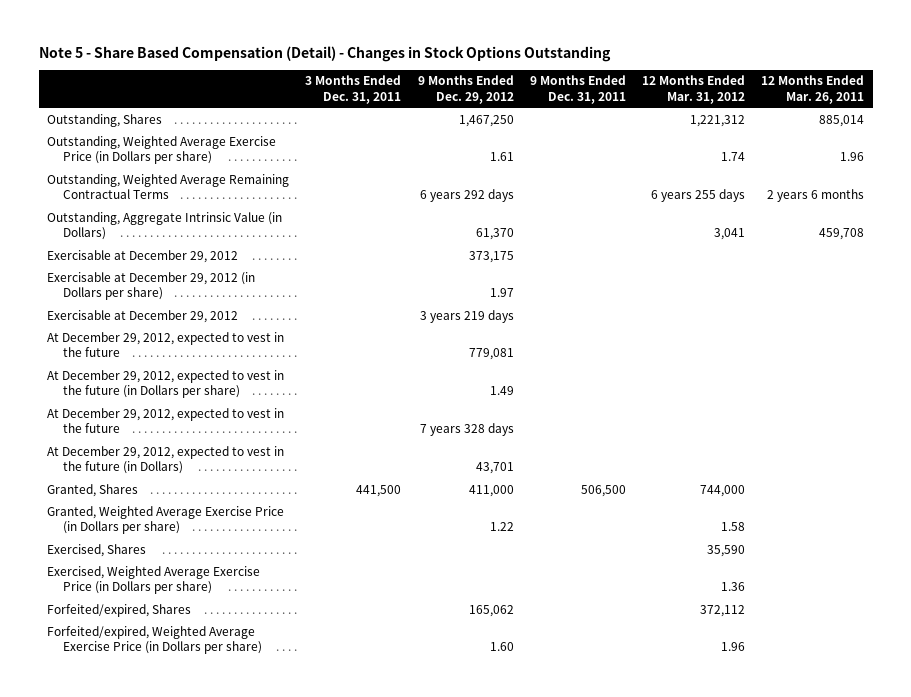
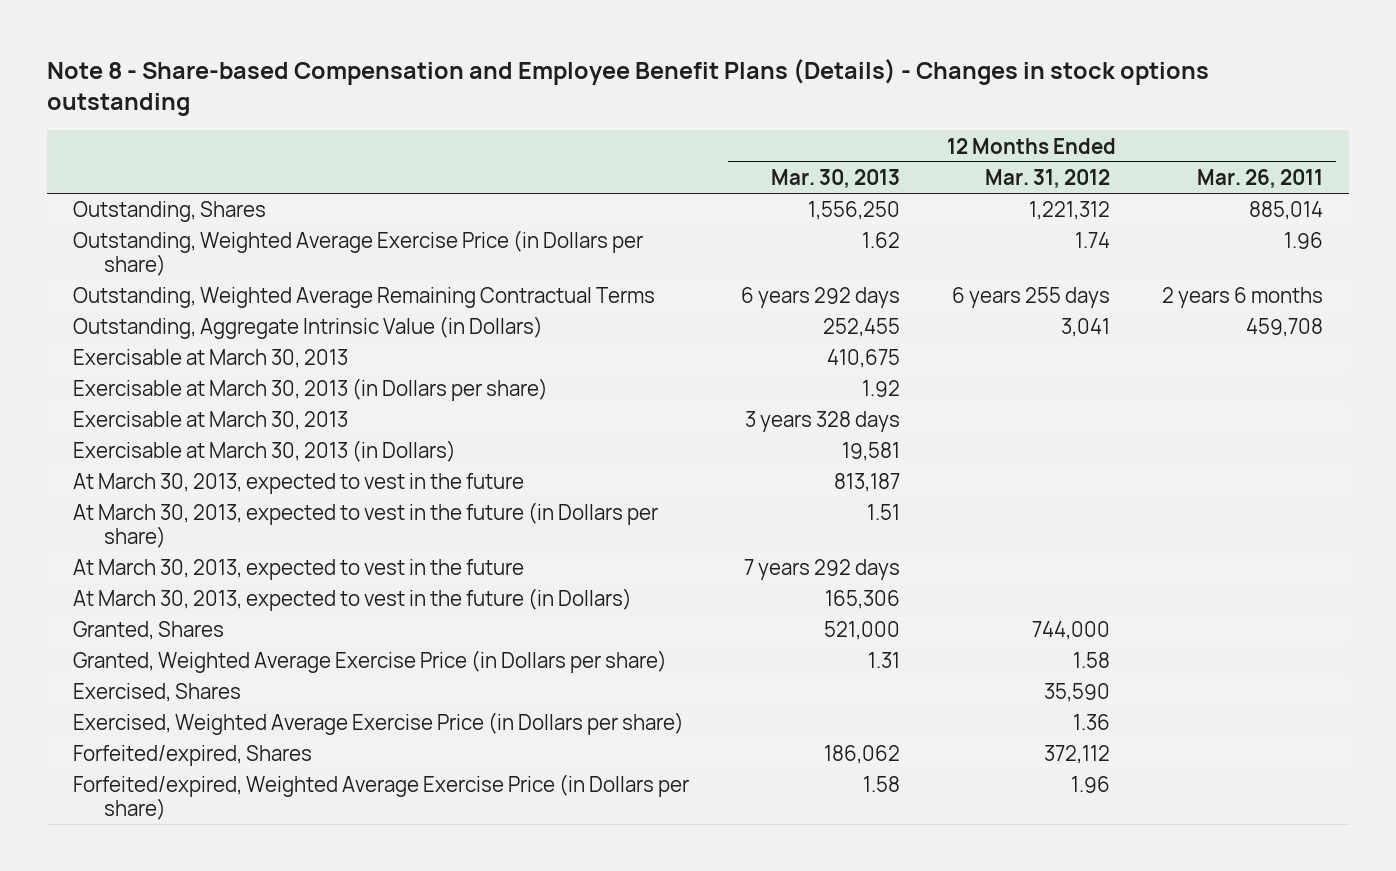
- Note 5 - Share Based Compensation (Detail) - Changes in Stock Options Outstanding
+ Note 8 - Share-based Compensation and Employee Benefit Plans (Details) - Changes in stock options outstanding
- | 3 Months Ended Dec. 31, 2011 | 9 Months Ended Dec. 29, 2012 | 9 Months Ended Dec. 31, 2011 | 12 Months Ended Mar. 31, 2012 | 12 Months Ended Mar. 26, 2011
+ | 12 Months Ended Mar. 30, 2013 | 12 Months Ended Mar. 31, 2012 | 12 Months Ended Mar. 26, 2011
- Exercisable at December 29, 2012 | | 373,175 | | |
- Exercisable at December 29, 2012 (in Dollars per share) | | 1.97 | | |
- Exercisable at December 29, 2012 | | 3 years 219 days | | |
- At December 29, 2012, expected to vest in the future | | 779,081 | | |
- At December 29, 2012, expected to vest in the future (in Dollars per share) | | 1.49 | | |
- At December 29, 2012, expected to vest in the future | | 7 years 328 days | | |
- At December 29, 2012, expected to vest in the future (in Dollars) | | 43,701 | | |
+ Exercisable at March 30, 2013 | 410,675 | |
+ Exercisable at March 30, 2013 (in Dollars per share) | 1.92 | |
+ Exercisable at March 30, 2013 | 3 years 328 days | |
+ Exercisable at March 30, 2013 (in Dollars) | 19,581 | |
+ At March 30, 2013, expected to vest in the future | 813,187 | |
+ At March 30, 2013, expected to vest in the future (in Dollars per share) | 1.51 | |
+ At March 30, 2013, expected to vest in the future | 7 years 292 days | |
+ At March 30, 2013, expected to vest in the future (in Dollars) | 165,306 | |

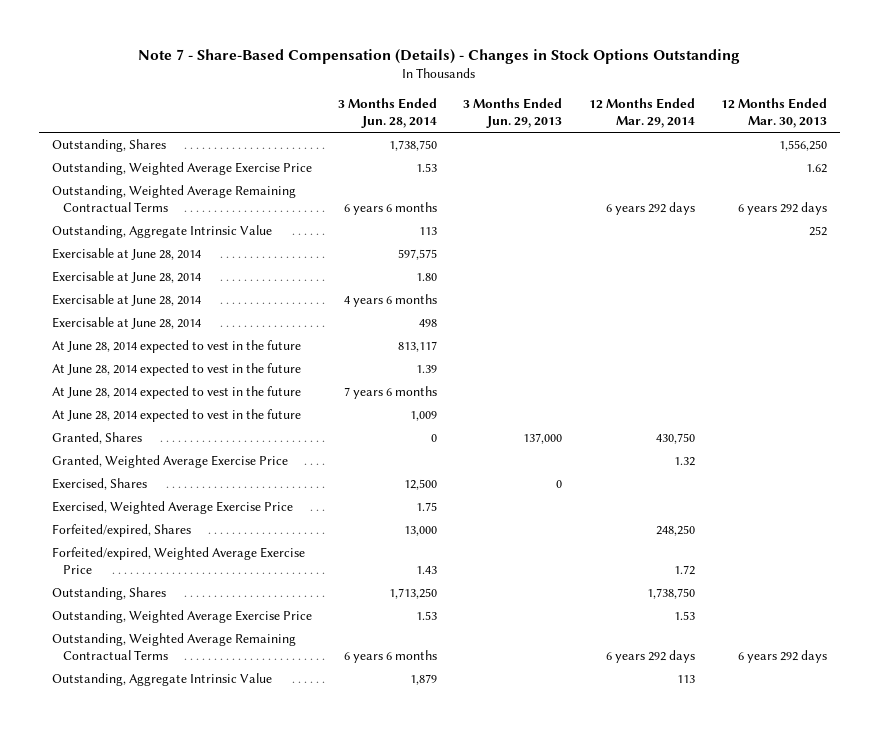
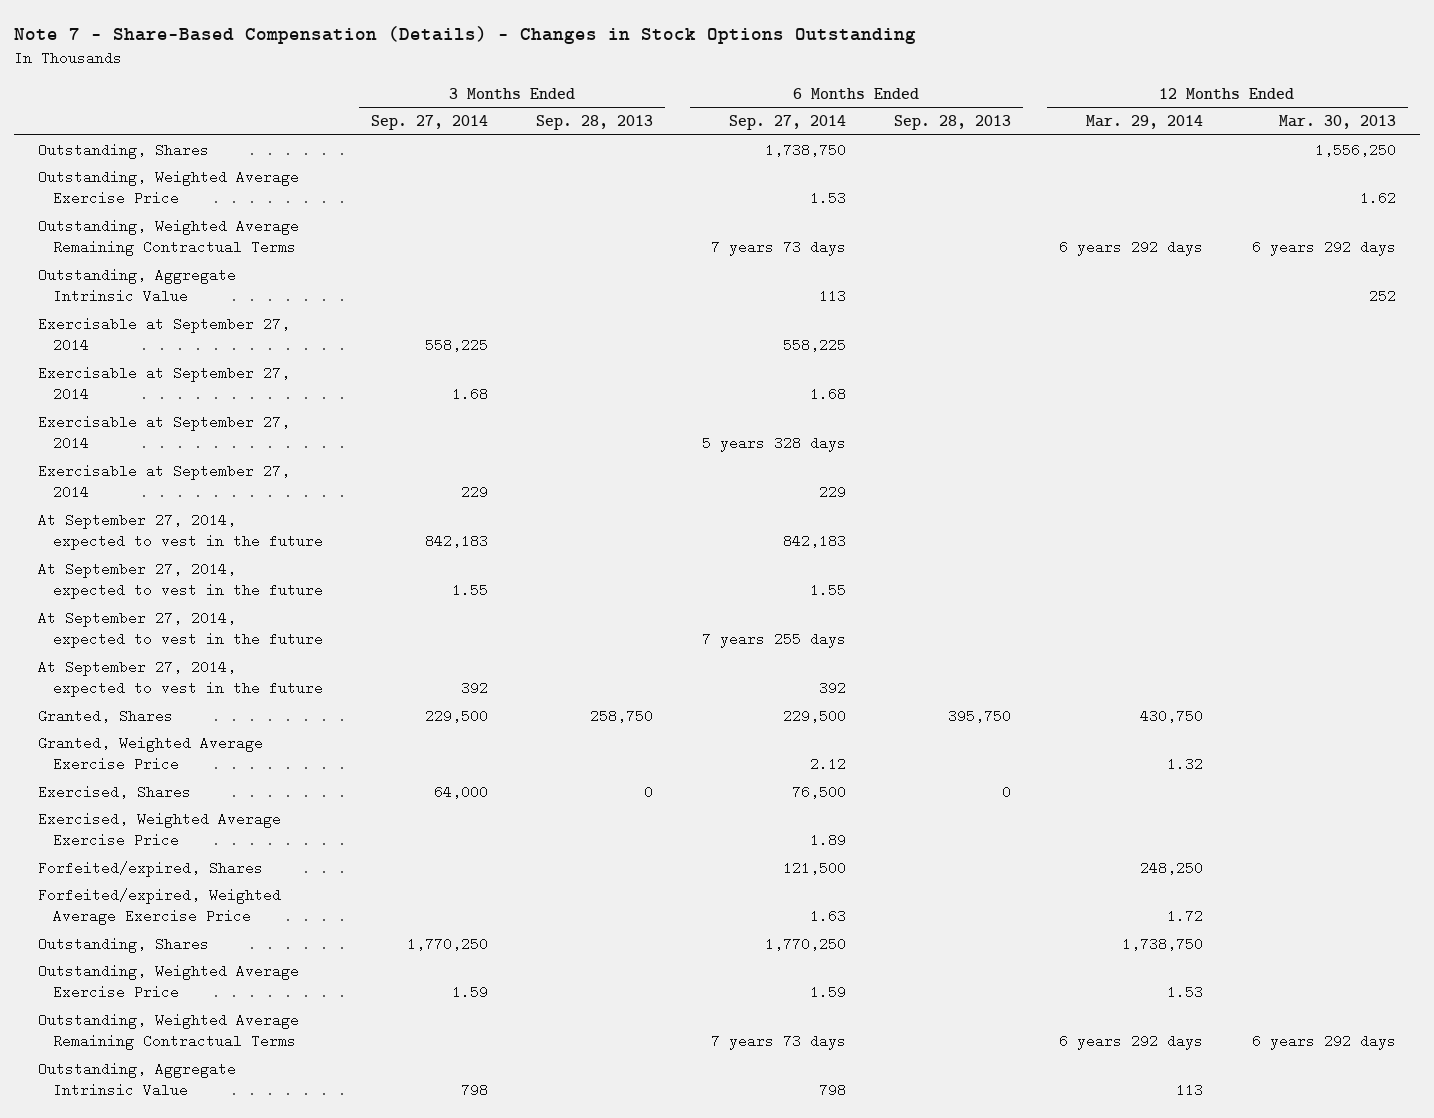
- | 3 Months Ended Jun. 28, 2014 | 3 Months Ended Jun. 29, 2013 | 12 Months Ended Mar. 29, 2014 | 12 Months Ended Mar. 30, 2013
+ | 3 Months Ended Sep. 27, 2014 | 3 Months Ended Sep. 28, 2013 | 6 Months Ended Sep. 27, 2014 | 6 Months Ended Sep. 28, 2013 | 12 Months Ended Mar. 29, 2014 | 12 Months Ended Mar. 30, 2013
- Exercisable at June 28, 2014 | 597,575 | | |
- Exercisable at June 28, 2014 | 1.80 | | |
- Exercisable at June 28, 2014 | 4 years 6 months | | |
- Exercisable at June 28, 2014 | 498 | | |
- At June 28, 2014 expected to vest in the future | 813,117 | | |
- At June 28, 2014 expected to vest in the future | 1.39 | | |
- At June 28, 2014 expected to vest in the future | 7 years 6 months | | |
- At June 28, 2014 expected to vest in the future | 1,009 | | |
+ Exercisable at September 27, 2014 | 558,225 | | 558,225 | | |
+ Exercisable at September 27, 2014 | 1.68 | | 1.68 | | |
+ Exercisable at September 27, 2014 | | | 5 years 328 days | | |
+ Exercisable at September 27, 2014 | 229 | | 229 | | |
+ At September 27, 2014, expected to vest in the future | 842,183 | | 842,183 | | |
+ At September 27, 2014, expected to vest in the future | 1.55 | | 1.55 | | |
+ At September 27, 2014, expected to vest in the future | | | 7 years 255 days | | |
+ At September 27, 2014, expected to vest in the future | 392 | | 392 | | |

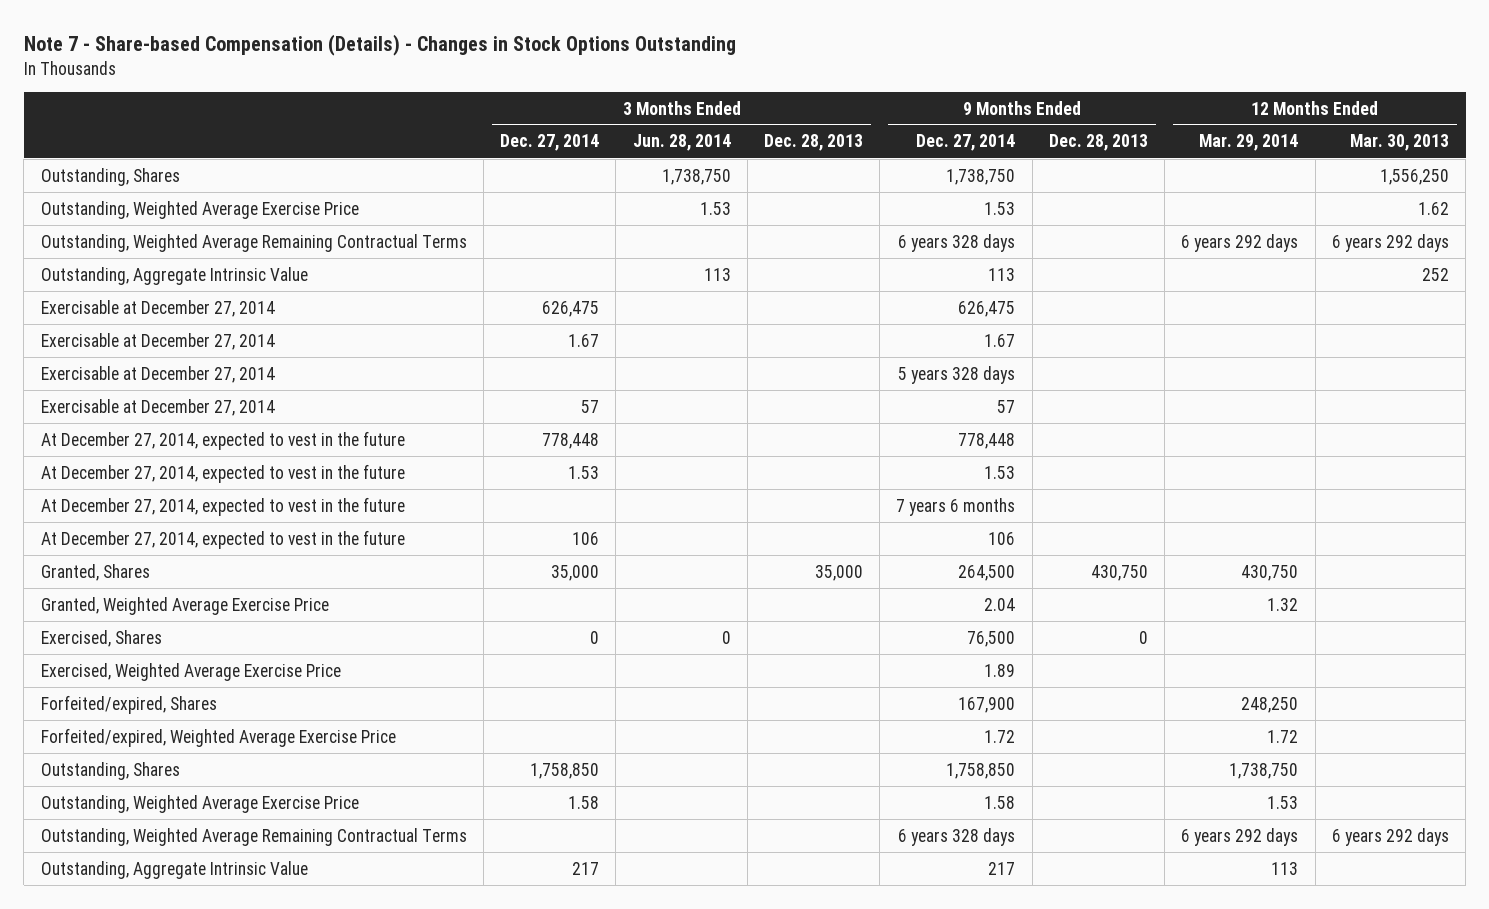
- Note 7 - Share-Based Compensation (Details) - Changes in Stock Options Outstanding
+ Note 7 - Share-based Compensation (Details) - Changes in Stock Options Outstanding
- | 3 Months Ended Sep. 27, 2014 | 3 Months Ended Sep. 28, 2013 | 6 Months Ended Sep. 27, 2014 | 6 Months Ended Sep. 28, 2013 | 12 Months Ended Mar. 29, 2014 | 12 Months Ended Mar. 30, 2013
+ | 3 Months Ended Dec. 27, 2014 | 3 Months Ended Jun. 28, 2014 | 3 Months Ended Dec. 28, 2013 | 9 Months Ended Dec. 27, 2014 | 9 Months Ended Dec. 28, 2013 | 12 Months Ended Mar. 29, 2014 | 12 Months Ended Mar. 30, 2013
- Exercisable at September 27, 2014 | 558,225 | | 558,225 | | |
- Exercisable at September 27, 2014 | 1.68 | | 1.68 | | |
- Exercisable at September 27, 2014 | | | 5 years 328 days | | |
- Exercisable at September 27, 2014 | 229 | | 229 | | |
- At September 27, 2014, expected to vest in the future | 842,183 | | 842,183 | | |
- At September 27, 2014, expected to vest in the future | 1.55 | | 1.55 | | |
- At September 27, 2014, expected to vest in the future | | | 7 years 255 days | | |
- At September 27, 2014, expected to vest in the future | 392 | | 392 | | |
+ Exercisable at December 27, 2014 | 626,475 | | | 626,475 | | |
+ Exercisable at December 27, 2014 | 1.67 | | | 1.67 | | |
+ Exercisable at December 27, 2014 | | | | 5 years 328 days | | |
+ Exercisable at December 27, 2014 | 57 | | | 57 | | |
+ At December 27, 2014, expected to vest in the future | 778,448 | | | 778,448 | | |
+ At December 27, 2014, expected to vest in the future | 1.53 | | | 1.53 | | |
+ At December 27, 2014, expected to vest in the future | | | | 7 years 6 months | | |
+ At December 27, 2014, expected to vest in the future | 106 | | | 106 | | |

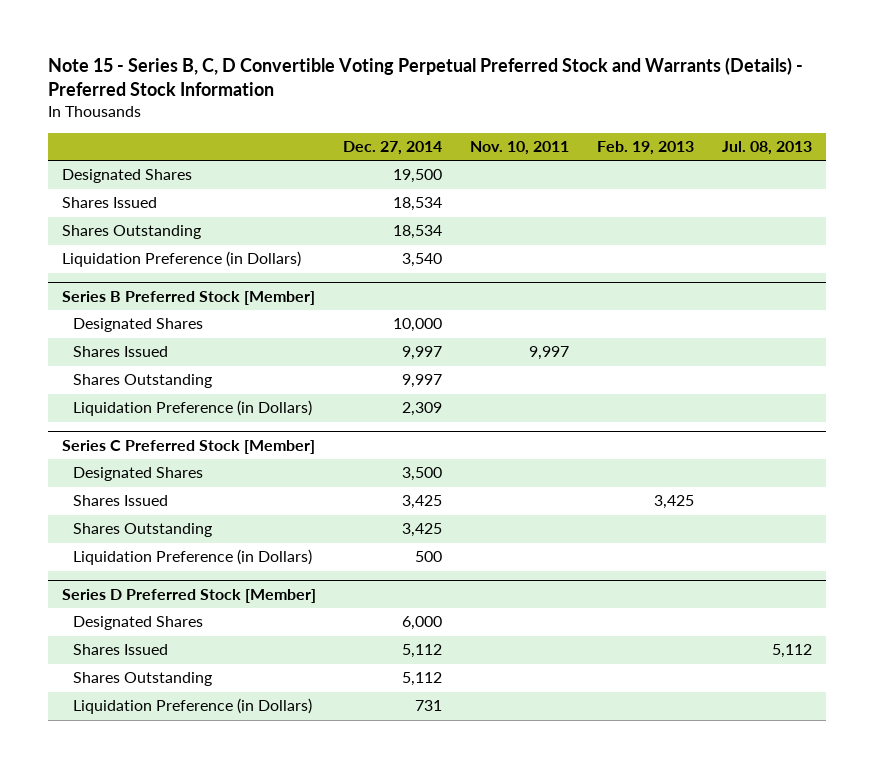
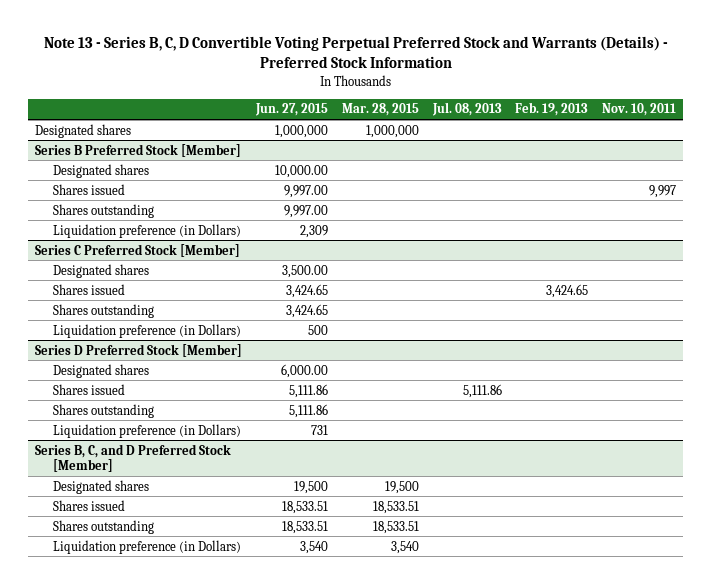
- Note 15 - Series B, C, D Convertible Voting Perpetual Preferred Stock and Warrants (Details) - Preferred Stock Information
+ Note 13 - Series B, C, D Convertible Voting Perpetual Preferred Stock and Warrants (Details) - Preferred Stock Information
- | Dec. 27, 2014 | Nov. 10, 2011 | Feb. 19, 2013 | Jul. 08, 2013
+ | Jun. 27, 2015 | Mar. 28, 2015 | Jul. 08, 2013 | Feb. 19, 2013 | Nov. 10, 2011
- Designated Shares | 19,500 | | |
- Shares Issued | 18,534 | | |
- Shares Outstanding | 18,534 | | |
- Liquidation Preference (in Dollars) | 3,540 | | |
+ Designated shares | 1,000,000 | 1,000,000 | | |
@ Series B Preferred Stock [Member]
- Designated Shares | 10,000 | | |
- Shares Issued | 9,997 | 9,997 | |
- Shares Outstanding | 9,997 | | |
- Liquidation Preference (in Dollars) | 2,309 | | |
+ Designated shares | 10,000.00 | | | |
+ Shares issued | 9,997.00 | | | | 9,997
+ Shares outstanding | 9,997.00 | | | |
+ Liquidation preference (in Dollars) | 2,309 | | | |
@ Series C Preferred Stock [Member]
- Designated Shares | 3,500 | | |
- Shares Issued | 3,425 | | 3,425 |
- Shares Outstanding | 3,425 | | |
- Liquidation Preference (in Dollars) | 500 | | |
+ Designated shares | 3,500.00 | | | |
+ Shares issued | 3,424.65 | | | 3,424.65 |
+ Shares outstanding | 3,424.65 | | | |
+ Liquidation preference (in Dollars) | 500 | | | |
@ Series D Preferred Stock [Member]
- Designated Shares | 6,000 | | |
- Shares Issued | 5,112 | | | 5,112
- Shares Outstanding | 5,112 | | |
- Liquidation Preference (in Dollars) | 731 | | |
+ Designated shares | 6,000.00 | | | |
+ Shares issued | 5,111.86 | | 5,111.86 | |
+ Shares outstanding | 5,111.86 | | | |
+ Liquidation preference (in Dollars) | 731 | | | |
+ Series B, C, and D Preferred Stock [Member]
+ Designated shares | 19,500 | 19,500 | | |
+ Shares issued | 18,533.51 | 18,533.51 | | |
+ Shares outstanding | 18,533.51 | 18,533.51 | | |
+ Liquidation preference (in Dollars) | 3,540 | 3,540 | | |

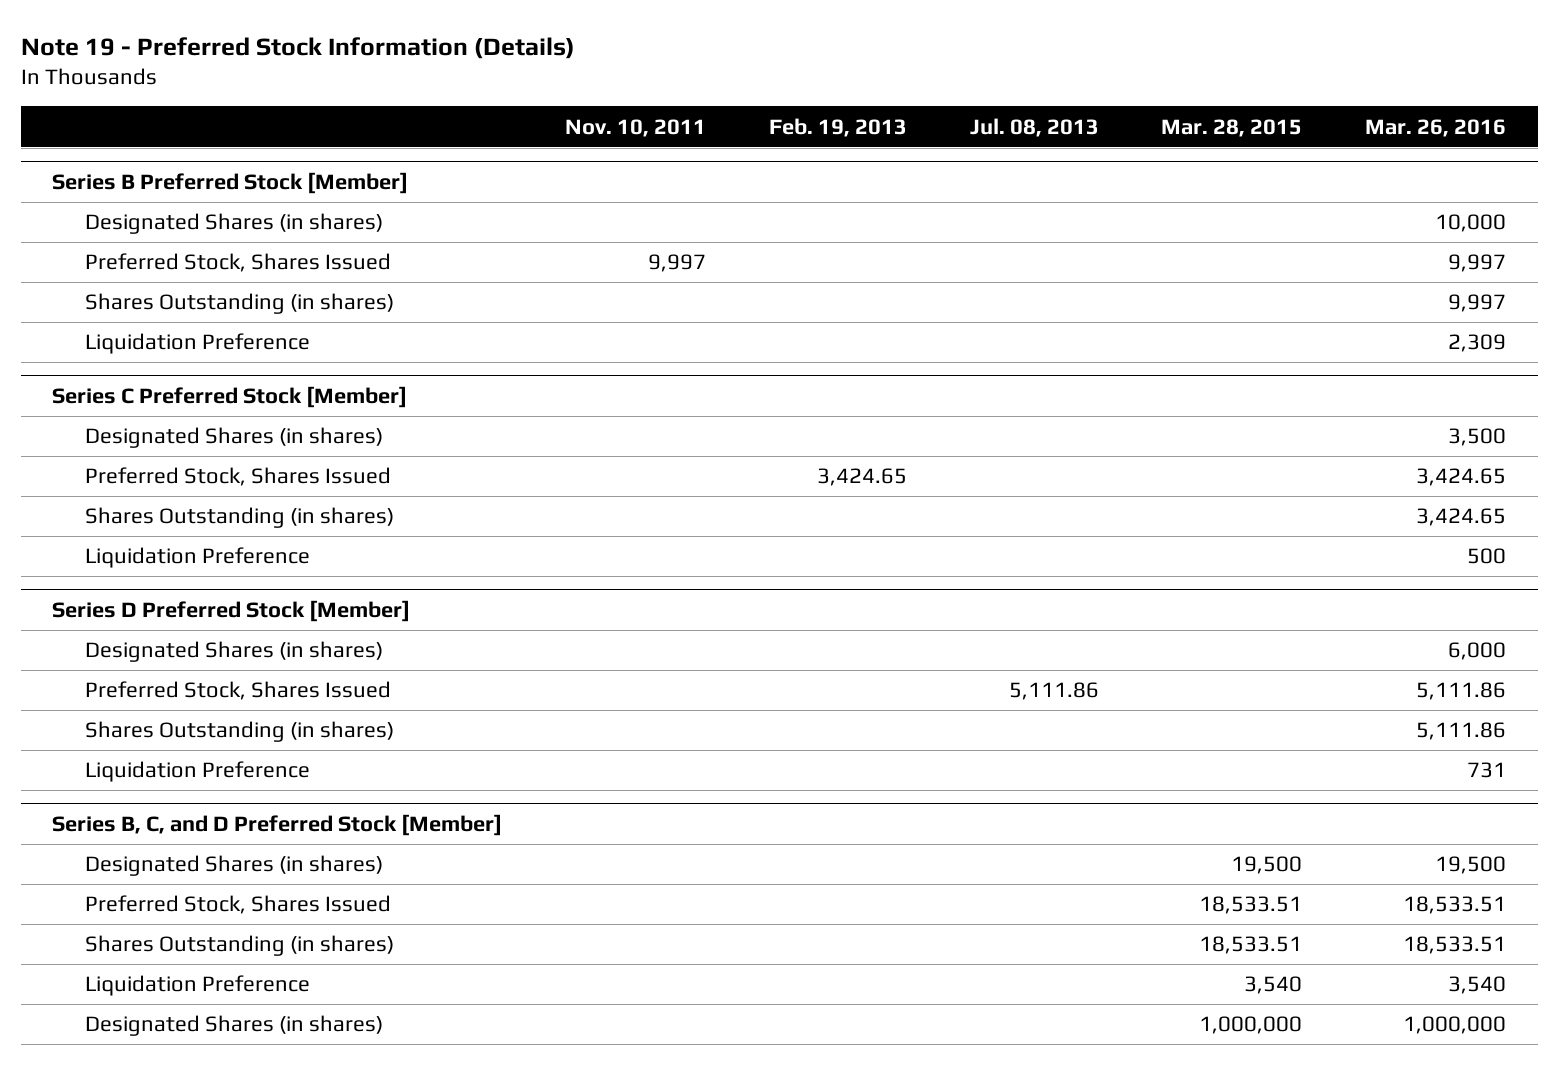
- Note 13 - Series B, C, D Convertible Voting Perpetual Preferred Stock and Warrants (Details) - Preferred Stock Information
+ Note 19 - Preferred Stock Information (Details)
- | Jun. 27, 2015 | Mar. 28, 2015 | Jul. 08, 2013 | Feb. 19, 2013 | Nov. 10, 2011
+ | Nov. 10, 2011 | Feb. 19, 2013 | Jul. 08, 2013 | Mar. 28, 2015 | Mar. 26, 2016
- Designated shares | 1,000,000 | 1,000,000 | | |
@ Series B Preferred Stock [Member]
- Designated shares | 10,000.00 | | | |
- Shares issued | 9,997.00 | | | | 9,997
- Shares outstanding | 9,997.00 | | | |
- Liquidation preference (in Dollars) | 2,309 | | | |
+ Designated Shares (in shares) | | | | | 10,000
+ Preferred Stock, Shares Issued | 9,997 | | | | 9,997
+ Shares Outstanding (in shares) | | | | | 9,997
+ Liquidation Preference | | | | | 2,309
@ Series C Preferred Stock [Member]
- Designated shares | 3,500.00 | | | |
- Shares issued | 3,424.65 | | | 3,424.65 |
- Shares outstanding | 3,424.65 | | | |
- Liquidation preference (in Dollars) | 500 | | | |
+ Designated Shares (in shares) | | | | | 3,500
+ Preferred Stock, Shares Issued | | 3,424.65 | | | 3,424.65
+ Shares Outstanding (in shares) | | | | | 3,424.65
+ Liquidation Preference | | | | | 500
@ Series D Preferred Stock [Member]
- Designated shares | 6,000.00 | | | |
- Shares issued | 5,111.86 | | 5,111.86 | |
- Shares outstanding | 5,111.86 | | | |
- Liquidation preference (in Dollars) | 731 | | | |
+ Designated Shares (in shares) | | | | | 6,000
+ Preferred Stock, Shares Issued | | | 5,111.86 | | 5,111.86
+ Shares Outstanding (in shares) | | | | | 5,111.86
+ Liquidation Preference | | | | | 731
@ Series B, C, and D Preferred Stock [Member]
- Designated shares | 19,500 | 19,500 | | |
- Shares issued | 18,533.51 | 18,533.51 | | |
- Shares outstanding | 18,533.51 | 18,533.51 | | |
- Liquidation preference (in Dollars) | 3,540 | 3,540 | | |
+ Designated Shares (in shares) | | | | 19,500 | 19,500
+ Preferred Stock, Shares Issued | | | | 18,533.51 | 18,533.51
+ Shares Outstanding (in shares) | | | | 18,533.51 | 18,533.51
+ Liquidation Preference | | | | 3,540 | 3,540
+ Designated Shares (in shares) | | | | 1,000,000 | 1,000,000

